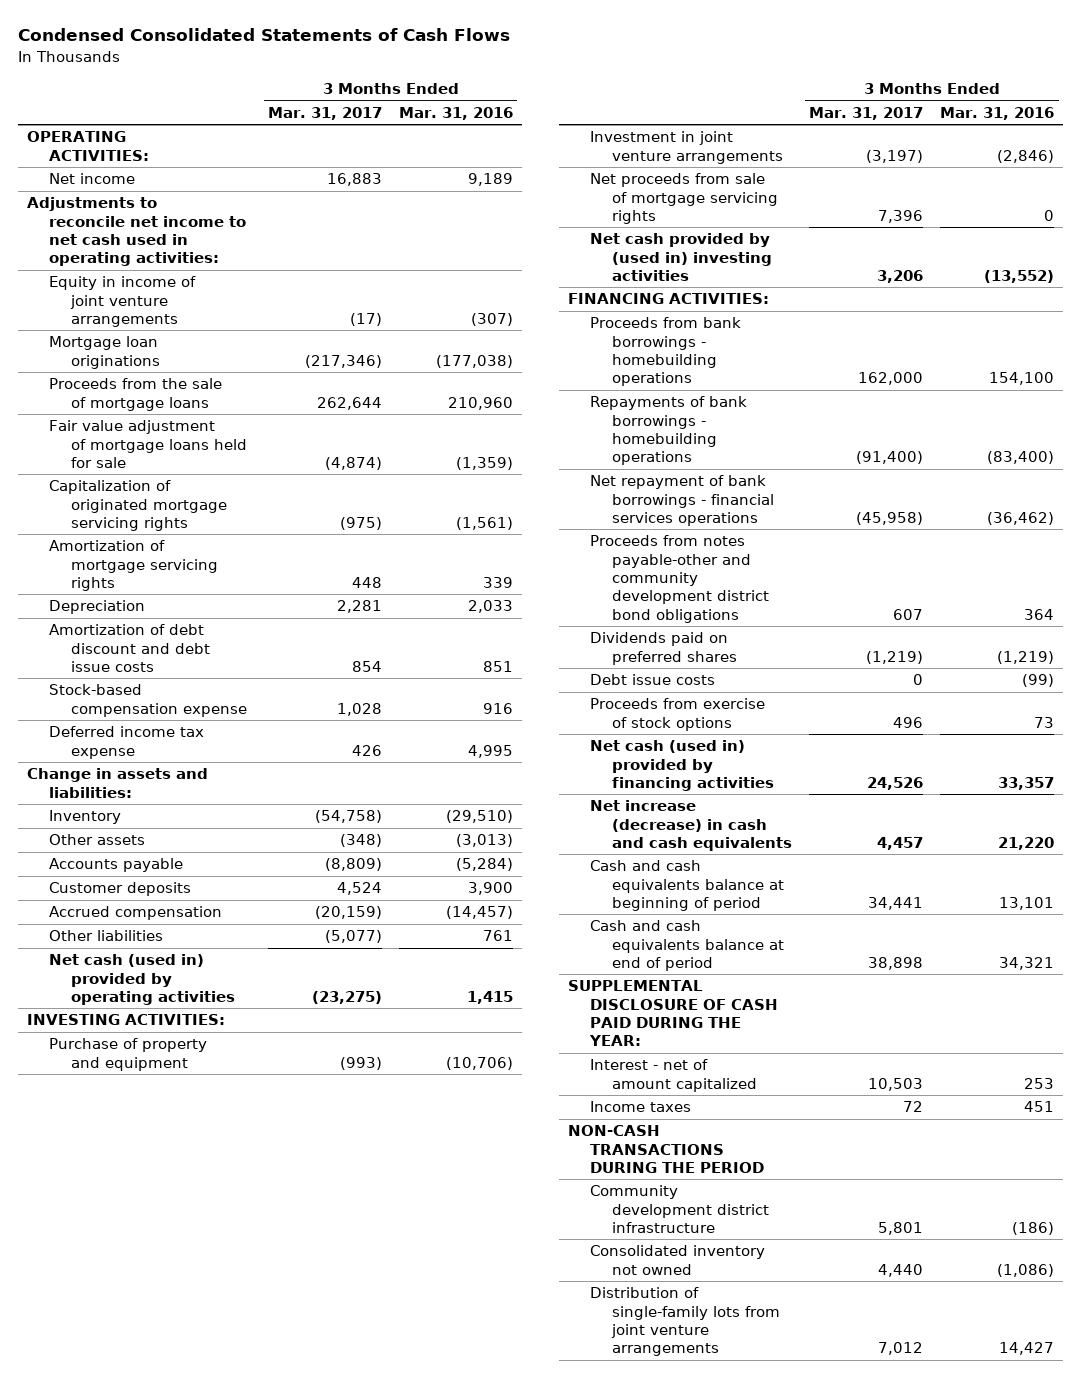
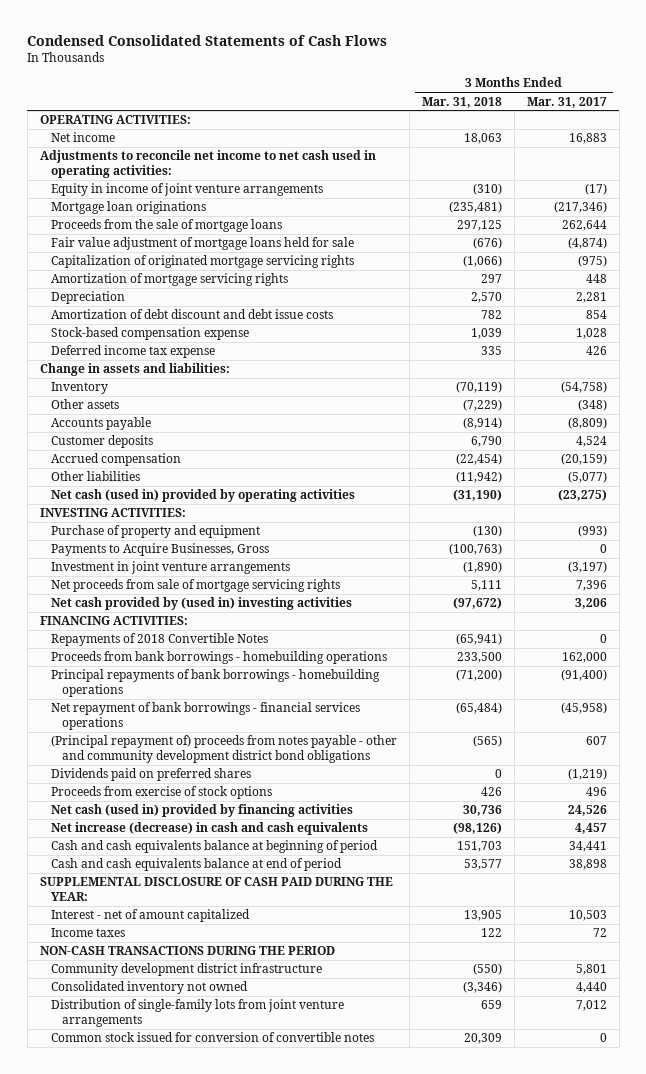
- | 3 Months Ended Mar. 31, 2017 | 3 Months Ended Mar. 31, 2016
+ | 3 Months Ended Mar. 31, 2018 | 3 Months Ended Mar. 31, 2017
+ Payments to Acquire Businesses, Gross | (100,763) | 0
+ Repayments of 2018 Convertible Notes | (65,941) | 0
- Repayments of bank borrowings - homebuilding operations | (91,400) | (83,400)
+ Principal repayments of bank borrowings - homebuilding operations | (71,200) | (91,400)
- Proceeds from notes payable-other and community development district bond obligations | 607 | 364
+ (Principal repayment of) proceeds from notes payable - other and community development district bond obligations | (565) | 607
- Debt issue costs | 0 | (99)
+ Common stock issued for conversion of convertible notes | 20,309 | 0

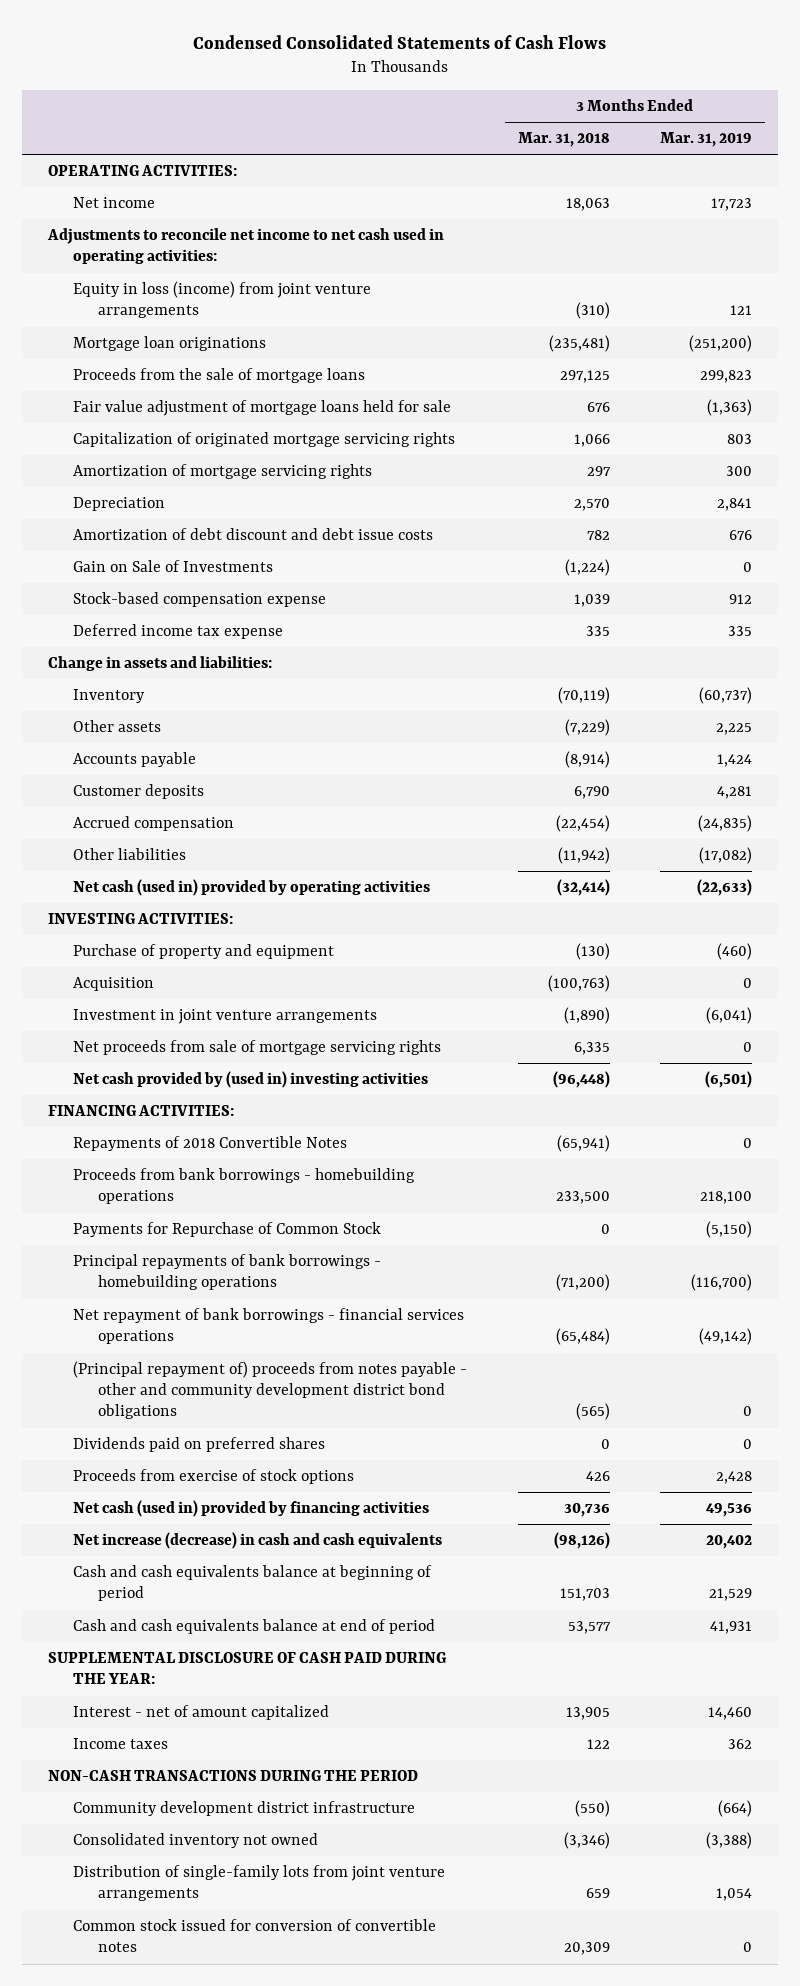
- | 3 Months Ended Mar. 31, 2018 | 3 Months Ended Mar. 31, 2017
+ | 3 Months Ended Mar. 31, 2018 | 3 Months Ended Mar. 31, 2019
- Equity in income of joint venture arrangements | (310) | (17)
+ Equity in loss (income) from joint venture arrangements | (310) | 121
- Fair value adjustment of mortgage loans held for sale | (676) | (4,874)
- Capitalization of originated mortgage servicing rights | (1,066) | (975)
+ Fair value adjustment of mortgage loans held for sale | 676 | (1,363)
+ Capitalization of originated mortgage servicing rights | 1,066 | 803
+ Gain on Sale of Investments | (1,224) | 0
- Net cash (used in) provided by operating activities | (31,190) | (23,275)
+ Net cash (used in) provided by operating activities | (32,414) | (22,633)
- Payments to Acquire Businesses, Gross | (100,763) | 0
+ Acquisition | (100,763) | 0
- Net proceeds from sale of mortgage servicing rights | 5,111 | 7,396
- Net cash provided by (used in) investing activities | (97,672) | 3,206
+ Net proceeds from sale of mortgage servicing rights | 6,335 | 0
+ Net cash provided by (used in) investing activities | (96,448) | (6,501)
+ Payments for Repurchase of Common Stock | 0 | (5,150)

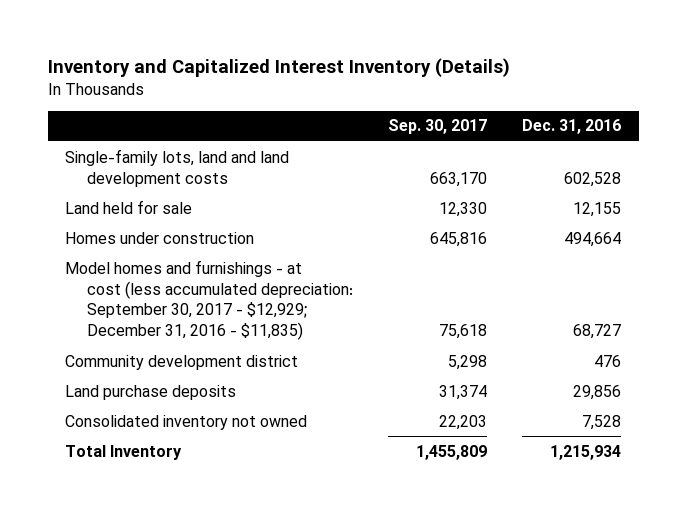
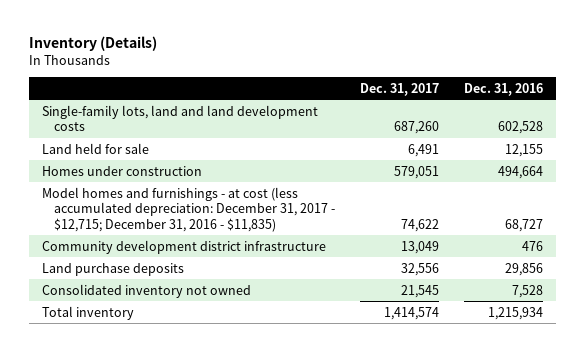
- Inventory and Capitalized Interest Inventory (Details)
+ Inventory (Details)
- | Sep. 30, 2017 | Dec. 31, 2016
+ | Dec. 31, 2017 | Dec. 31, 2016
- Model homes and furnishings - at cost (less accumulated depreciation: September 30, 2017 - $12,929; December 31, 2016 - $11,835) | 75,618 | 68,727
- Community development district | 5,298 | 476
+ Model homes and furnishings - at cost (less accumulated depreciation: December 31, 2017 - $12,715; December 31, 2016 - $11,835) | 74,622 | 68,727
+ Community development district infrastructure | 13,049 | 476
- Total Inventory | 1,455,809 | 1,215,934
+ Total inventory | 1,414,574 | 1,215,934

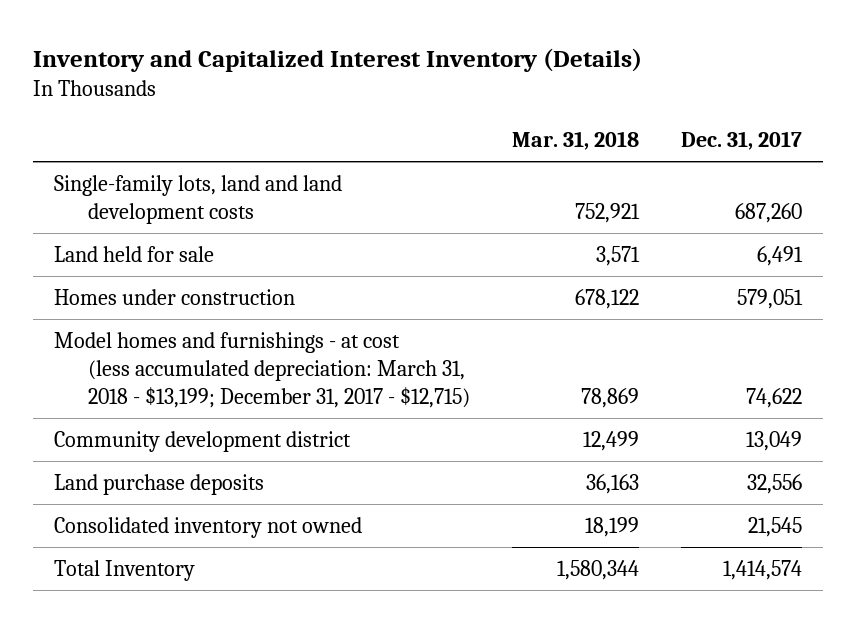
- Inventory (Details)
+ Inventory and Capitalized Interest Inventory (Details)
- | Dec. 31, 2017 | Dec. 31, 2016
+ | Mar. 31, 2018 | Dec. 31, 2017
- Model homes and furnishings - at cost (less accumulated depreciation: December 31, 2017 - $12,715; December 31, 2016 - $11,835) | 74,622 | 68,727
- Community development district infrastructure | 13,049 | 476
+ Model homes and furnishings - at cost (less accumulated depreciation: March 31, 2018 - $13,199; December 31, 2017 - $12,715) | 78,869 | 74,622
+ Community development district | 12,499 | 13,049
- Total inventory | 1,414,574 | 1,215,934
+ Total Inventory | 1,580,344 | 1,414,574

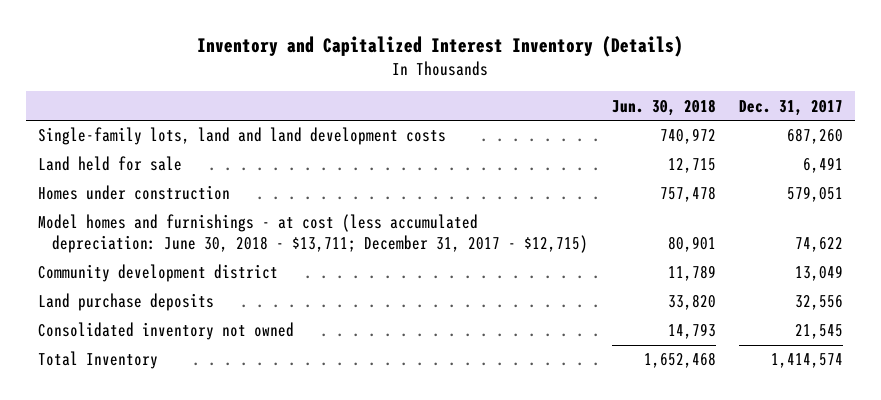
- | Mar. 31, 2018 | Dec. 31, 2017
+ | Jun. 30, 2018 | Dec. 31, 2017
- Model homes and furnishings - at cost (less accumulated depreciation: March 31, 2018 - $13,199; December 31, 2017 - $12,715) | 78,869 | 74,622
+ Model homes and furnishings - at cost (less accumulated depreciation: June 30, 2018 - $13,711; December 31, 2017 - $12,715) | 80,901 | 74,622

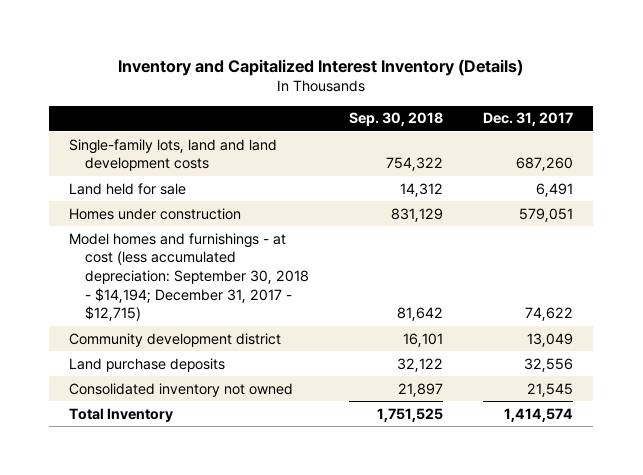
- | Jun. 30, 2018 | Dec. 31, 2017
+ | Sep. 30, 2018 | Dec. 31, 2017
- Model homes and furnishings - at cost (less accumulated depreciation: June 30, 2018 - $13,711; December 31, 2017 - $12,715) | 80,901 | 74,622
+ Model homes and furnishings - at cost (less accumulated depreciation: September 30, 2018 - $14,194; December 31, 2017 - $12,715) | 81,642 | 74,622

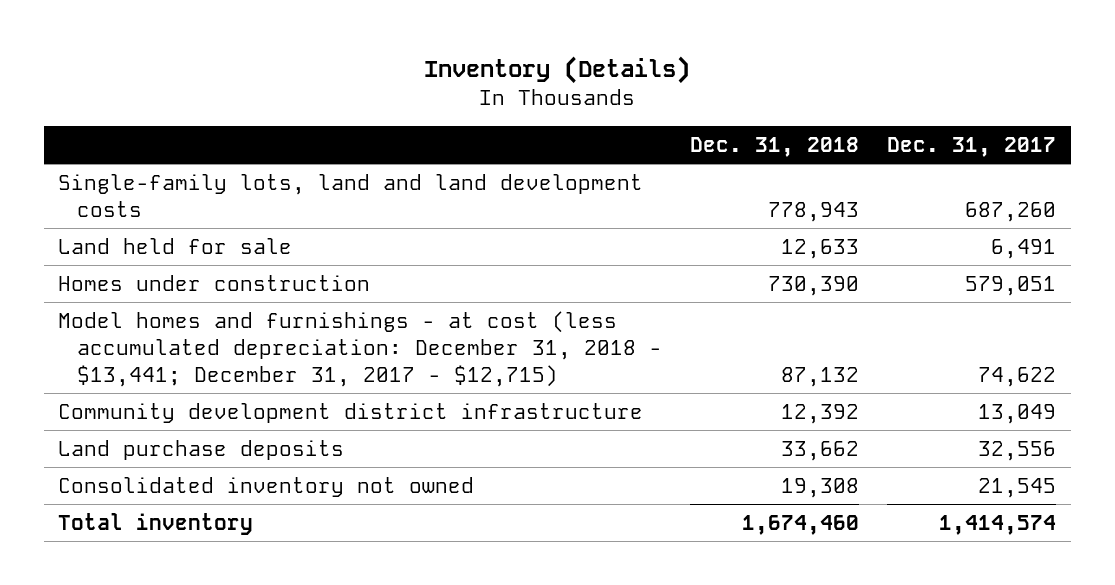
- Inventory and Capitalized Interest Inventory (Details)
+ Inventory (Details)
- | Sep. 30, 2018 | Dec. 31, 2017
+ | Dec. 31, 2018 | Dec. 31, 2017
- Model homes and furnishings - at cost (less accumulated depreciation: September 30, 2018 - $14,194; December 31, 2017 - $12,715) | 81,642 | 74,622
- Community development district | 16,101 | 13,049
+ Model homes and furnishings - at cost (less accumulated depreciation: December 31, 2018 - $13,441; December 31, 2017 - $12,715) | 87,132 | 74,622
+ Community development district infrastructure | 12,392 | 13,049
- Total Inventory | 1,751,525 | 1,414,574
+ Total inventory | 1,674,460 | 1,414,574

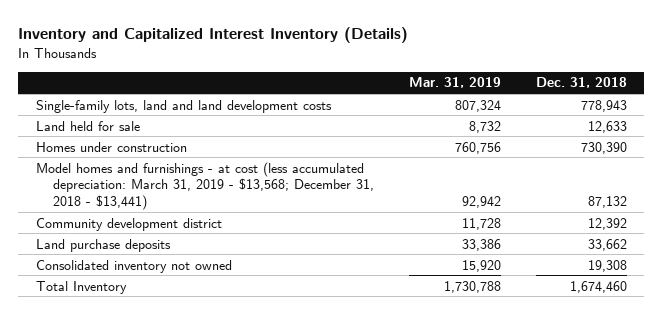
- Inventory (Details)
+ Inventory and Capitalized Interest Inventory (Details)
- | Dec. 31, 2018 | Dec. 31, 2017
+ | Mar. 31, 2019 | Dec. 31, 2018
- Model homes and furnishings - at cost (less accumulated depreciation: December 31, 2018 - $13,441; December 31, 2017 - $12,715) | 87,132 | 74,622
- Community development district infrastructure | 12,392 | 13,049
+ Model homes and furnishings - at cost (less accumulated depreciation: March 31, 2019 - $13,568; December 31, 2018 - $13,441) | 92,942 | 87,132
+ Community development district | 11,728 | 12,392
- Total inventory | 1,674,460 | 1,414,574
+ Total Inventory | 1,730,788 | 1,674,460

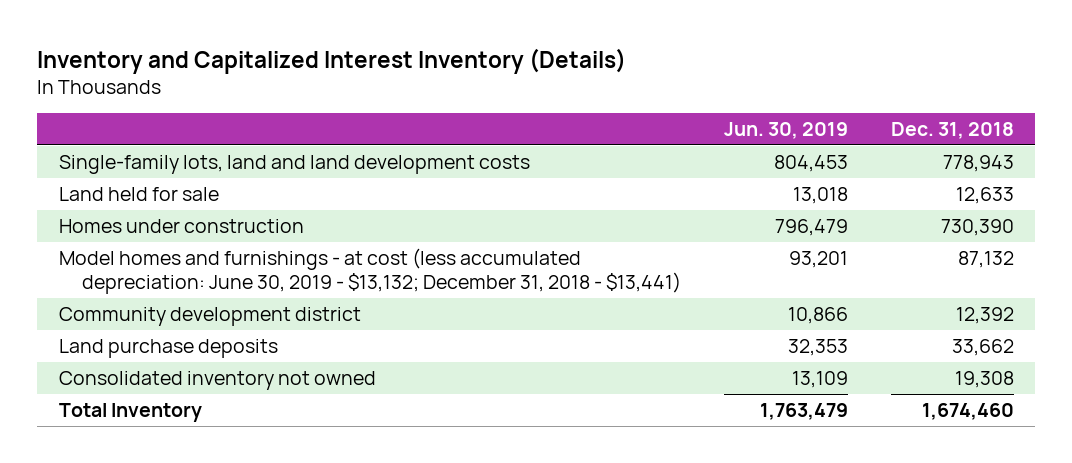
- | Mar. 31, 2019 | Dec. 31, 2018
+ | Jun. 30, 2019 | Dec. 31, 2018
- Model homes and furnishings - at cost (less accumulated depreciation: March 31, 2019 - $13,568; December 31, 2018 - $13,441) | 92,942 | 87,132
+ Model homes and furnishings - at cost (less accumulated depreciation: June 30, 2019 - $13,132; December 31, 2018 - $13,441) | 93,201 | 87,132

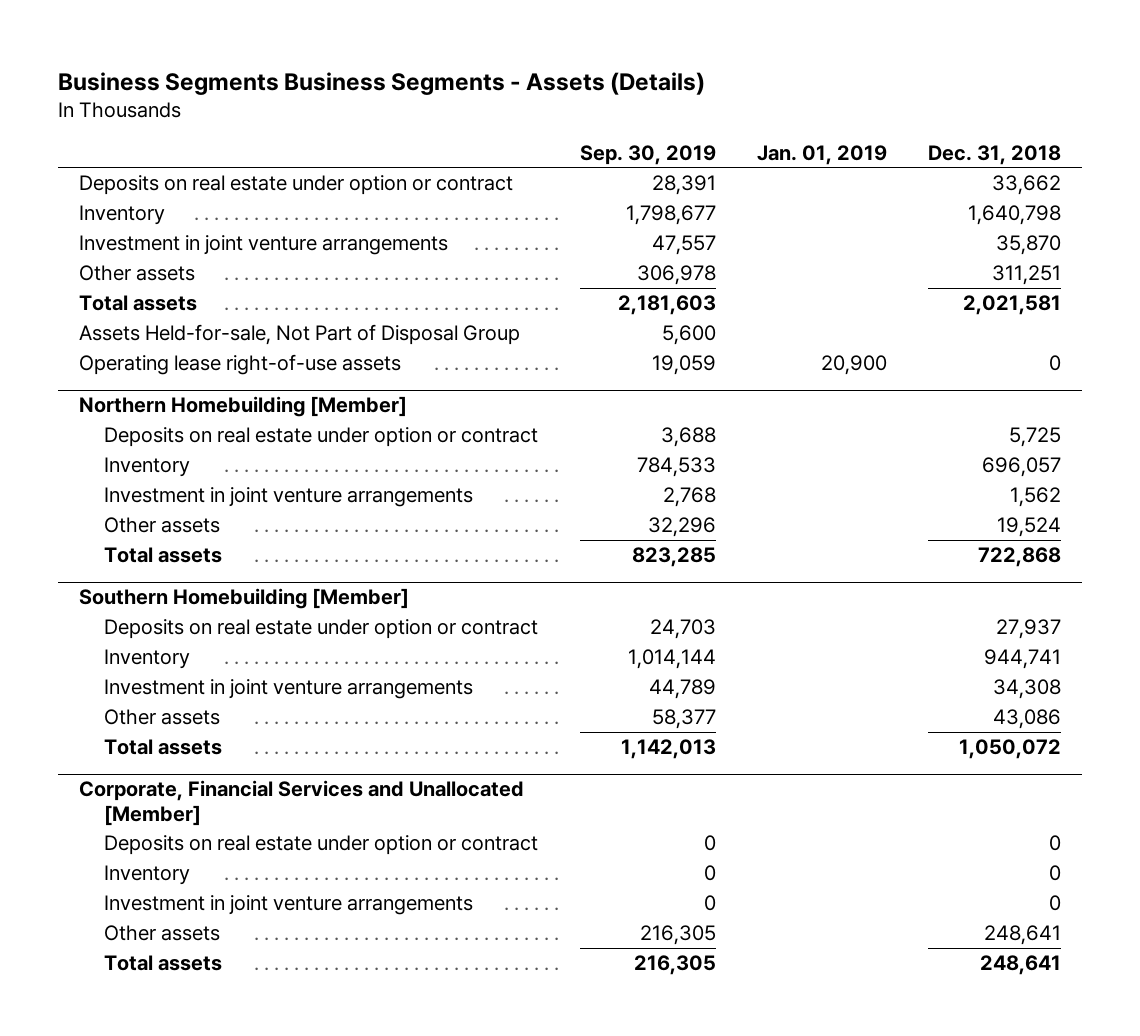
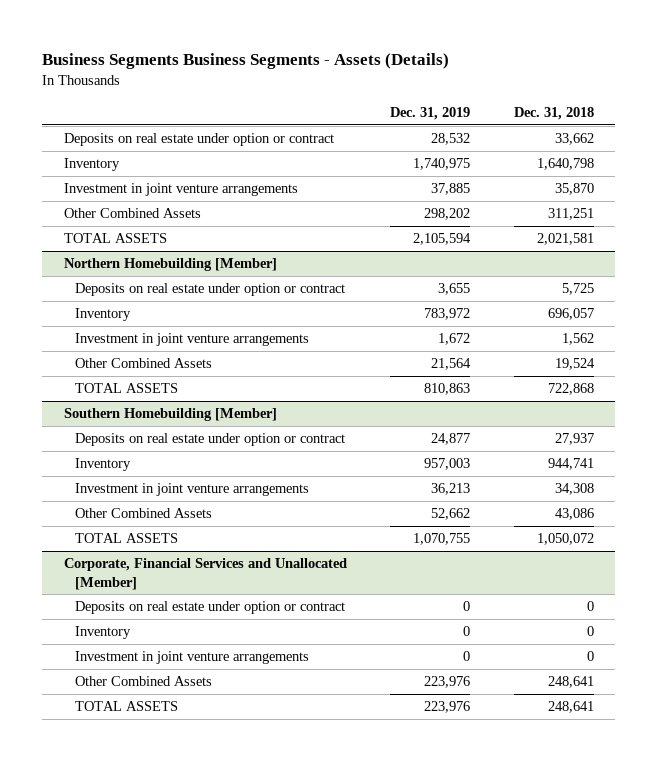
- | Sep. 30, 2019 | Jan. 01, 2019 | Dec. 31, 2018
+ | Dec. 31, 2019 | Dec. 31, 2018
- Other assets | 306,978 | | 311,251
- Total assets | 2,181,603 | | 2,021,581
- Assets Held-for-sale, Not Part of Disposal Group | 5,600 | |
- Operating lease right-of-use assets | 19,059 | 20,900 | 0
+ Other Combined Assets | 298,202 | 311,251
+ TOTAL ASSETS | 2,105,594 | 2,021,581
@ Northern Homebuilding [Member]
- Other assets | 32,296 | | 19,524
- Total assets | 823,285 | | 722,868
+ Other Combined Assets | 21,564 | 19,524
+ TOTAL ASSETS | 810,863 | 722,868
@ Southern Homebuilding [Member]
- Other assets | 58,377 | | 43,086
- Total assets | 1,142,013 | | 1,050,072
+ Other Combined Assets | 52,662 | 43,086
+ TOTAL ASSETS | 1,070,755 | 1,050,072
@ Corporate, Financial Services and Unallocated [Member]
- Other assets | 216,305 | | 248,641
- Total assets | 216,305 | | 248,641
+ Other Combined Assets | 223,976 | 248,641
+ TOTAL ASSETS | 223,976 | 248,641

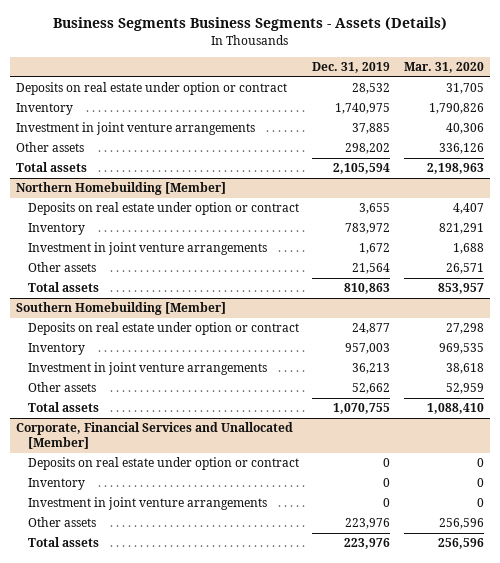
- | Dec. 31, 2019 | Dec. 31, 2018
+ | Dec. 31, 2019 | Mar. 31, 2020
- Other Combined Assets | 298,202 | 311,251
- TOTAL ASSETS | 2,105,594 | 2,021,581
+ Other assets | 298,202 | 336,126
+ Total assets | 2,105,594 | 2,198,963
@ Northern Homebuilding [Member]
- Other Combined Assets | 21,564 | 19,524
- TOTAL ASSETS | 810,863 | 722,868
+ Other assets | 21,564 | 26,571
+ Total assets | 810,863 | 853,957
@ Southern Homebuilding [Member]
- Other Combined Assets | 52,662 | 43,086
- TOTAL ASSETS | 1,070,755 | 1,050,072
+ Other assets | 52,662 | 52,959
+ Total assets | 1,070,755 | 1,088,410
@ Corporate, Financial Services and Unallocated [Member]
- Other Combined Assets | 223,976 | 248,641
- TOTAL ASSETS | 223,976 | 248,641
+ Other assets | 223,976 | 256,596
+ Total assets | 223,976 | 256,596

